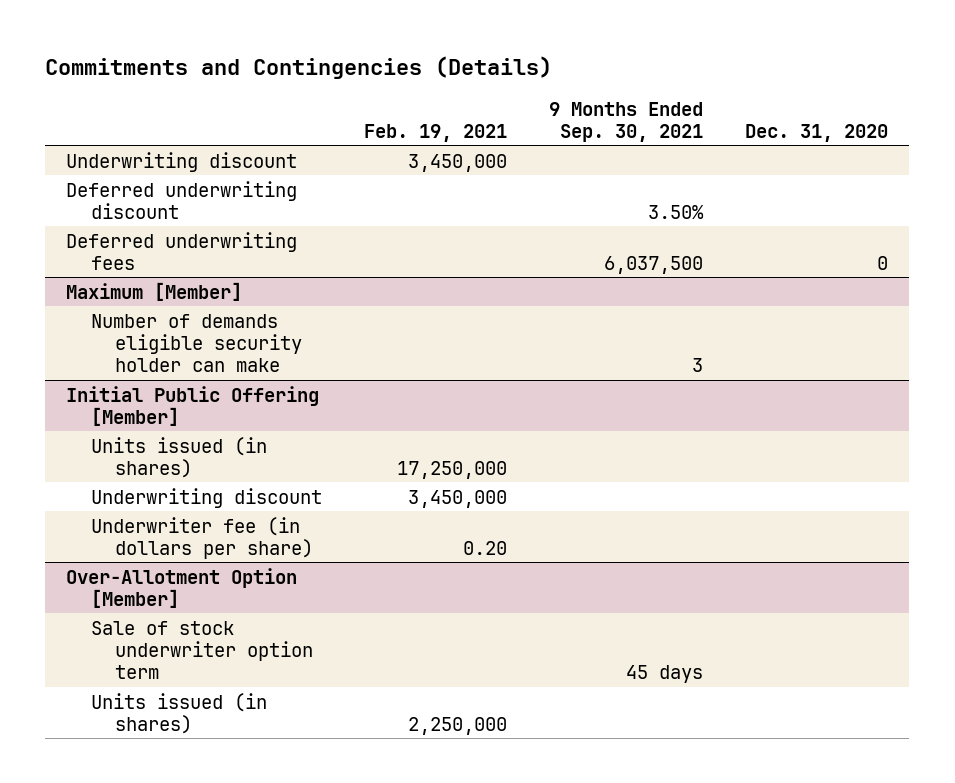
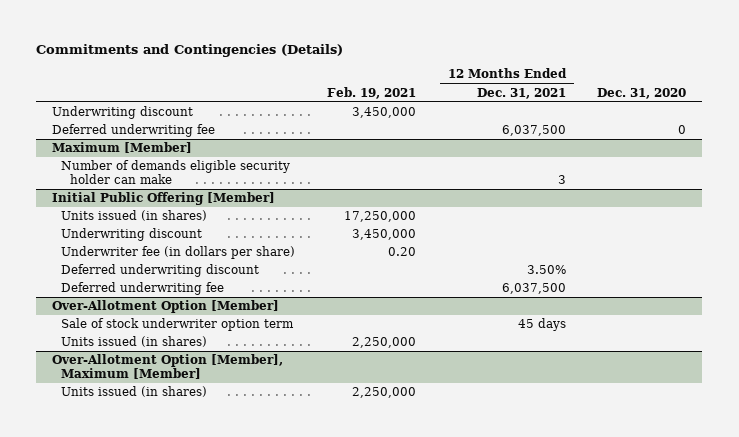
- | Feb. 19, 2021 | 9 Months Ended Sep. 30, 2021 | Dec. 31, 2020
+ | Feb. 19, 2021 | 12 Months Ended Dec. 31, 2021 | Dec. 31, 2020
- Deferred underwriting discount | | 3.50% |
- Deferred underwriting fees | | 6,037,500 | 0
+ Deferred underwriting fee | | 6,037,500 | 0
@ Initial Public Offering [Member]
+ Deferred underwriting discount | | 3.50% |
+ Deferred underwriting fee | | 6,037,500 |
+ Over-Allotment Option [Member], Maximum [Member]
+ Units issued (in shares) | 2,250,000 | |

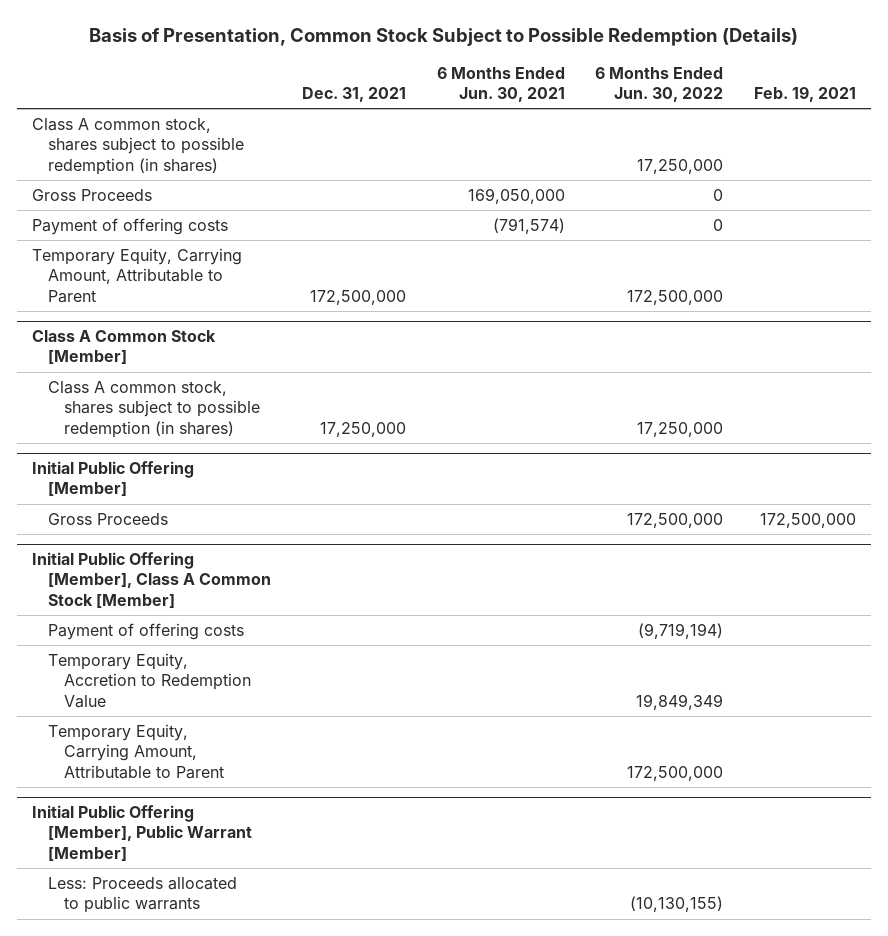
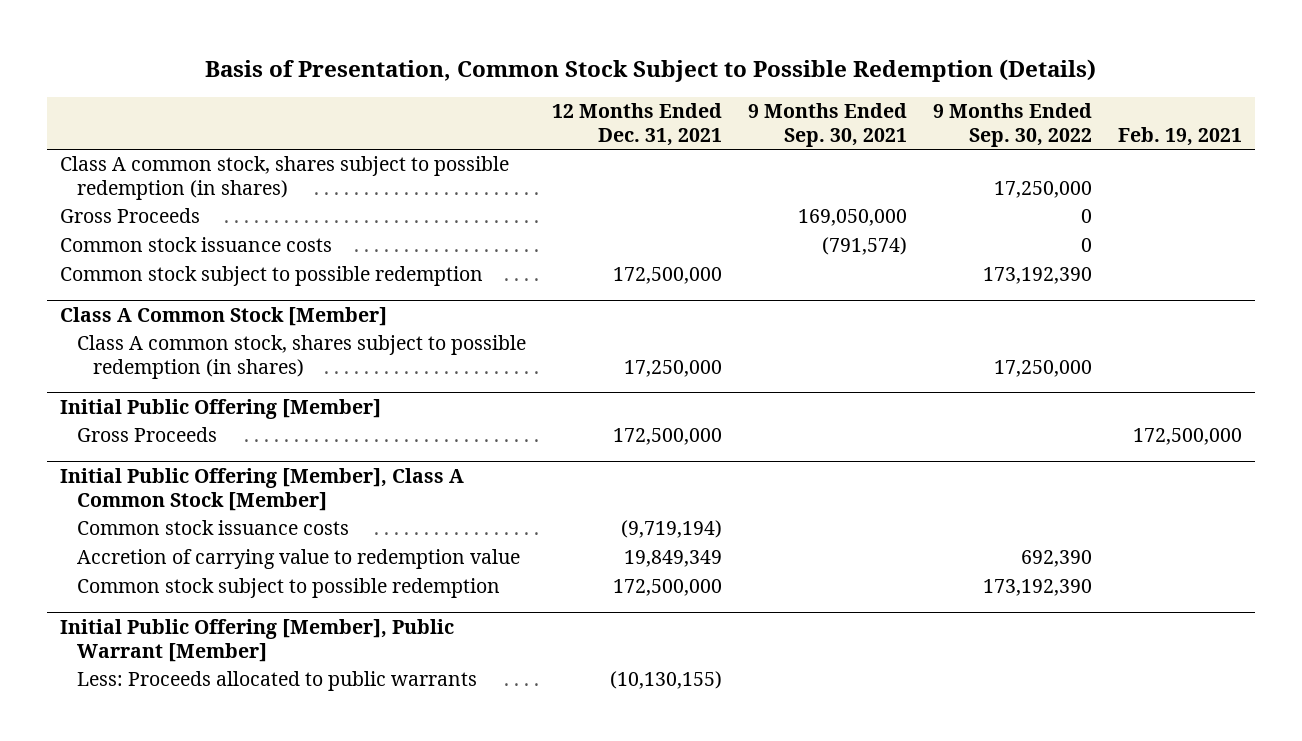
- | Dec. 31, 2021 | 6 Months Ended Jun. 30, 2021 | 6 Months Ended Jun. 30, 2022 | Feb. 19, 2021
+ | 12 Months Ended Dec. 31, 2021 | 9 Months Ended Sep. 30, 2021 | 9 Months Ended Sep. 30, 2022 | Feb. 19, 2021
- Payment of offering costs | | (791,574) | 0 |
- Temporary Equity, Carrying Amount, Attributable to Parent | 172,500,000 | | 172,500,000 |
+ Common stock issuance costs | | (791,574) | 0 |
+ Common stock subject to possible redemption | 172,500,000 | | 173,192,390 |
@ Initial Public Offering [Member], Class A Common Stock [Member]
- Payment of offering costs | | | (9,719,194) |
- Temporary Equity, Accretion to Redemption Value | | | 19,849,349 |
- Temporary Equity, Carrying Amount, Attributable to Parent | | | 172,500,000 |
+ Common stock issuance costs | (9,719,194) | | |
+ Accretion of carrying value to redemption value | 19,849,349 | | 692,390 |
+ Common stock subject to possible redemption | 172,500,000 | | 173,192,390 |

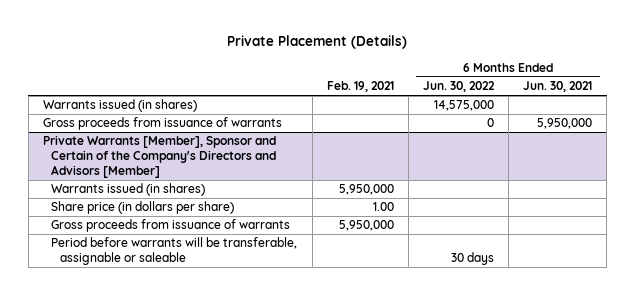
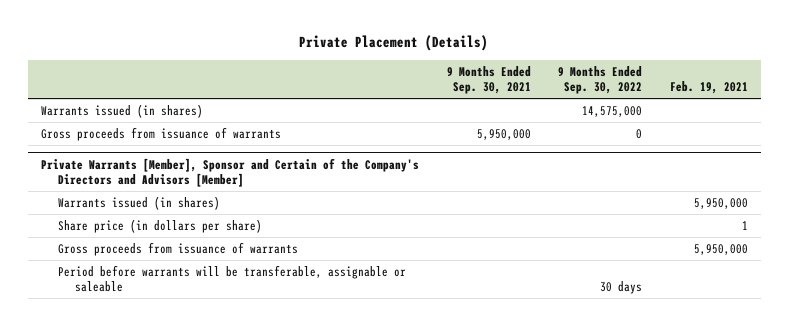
- | Feb. 19, 2021 | 6 Months Ended Jun. 30, 2022 | 6 Months Ended Jun. 30, 2021
+ | 9 Months Ended Sep. 30, 2021 | 9 Months Ended Sep. 30, 2022 | Feb. 19, 2021
@ Private Warrants [Member], Sponsor and Certain of the Company's Directors and Advisors [Member]
- Share price (in dollars per share) | 1.00 | |
+ Share price (in dollars per share) | | | 1

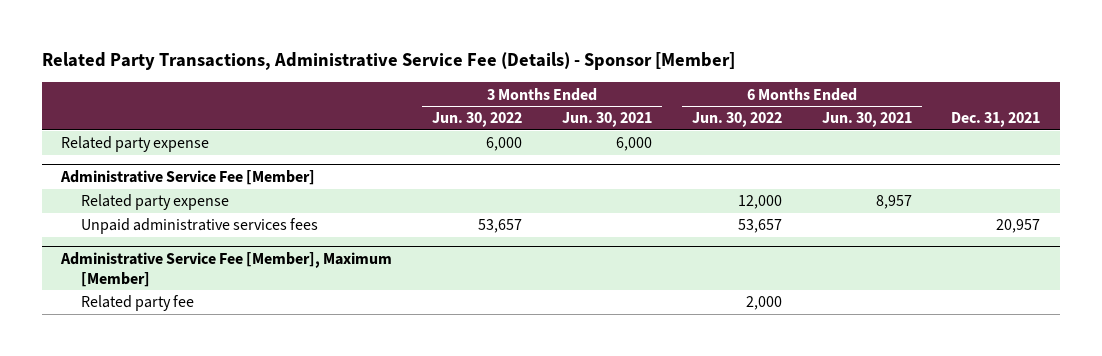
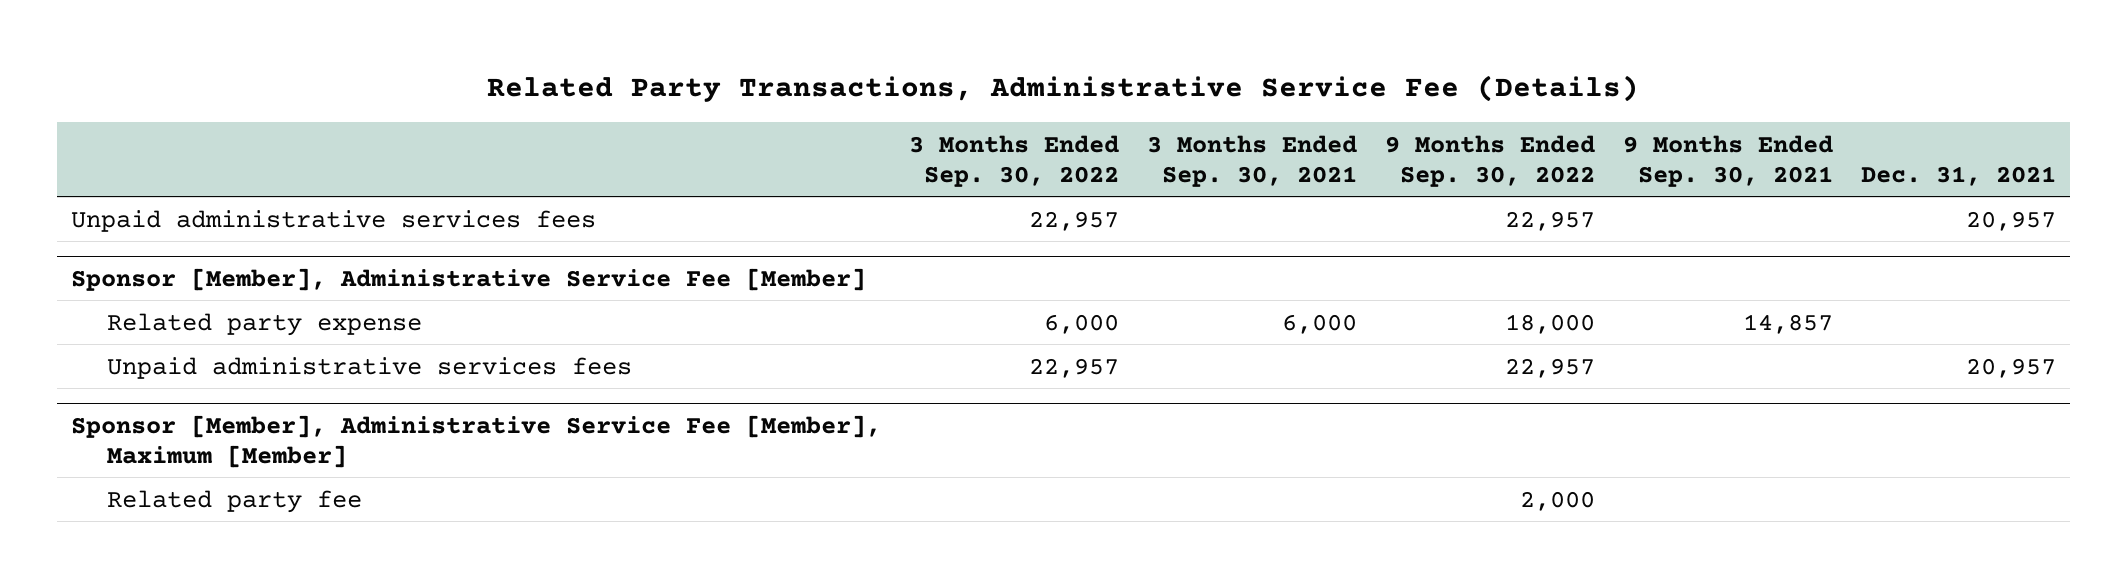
- Related Party Transactions, Administrative Service Fee (Details) - Sponsor [Member]
+ Related Party Transactions, Administrative Service Fee (Details)
- | 3 Months Ended Jun. 30, 2022 | 3 Months Ended Jun. 30, 2021 | 6 Months Ended Jun. 30, 2022 | 6 Months Ended Jun. 30, 2021 | Dec. 31, 2021
+ | 3 Months Ended Sep. 30, 2022 | 3 Months Ended Sep. 30, 2021 | 9 Months Ended Sep. 30, 2022 | 9 Months Ended Sep. 30, 2021 | Dec. 31, 2021
- Related party expense | 6,000 | 6,000 | | |
- Administrative Service Fee [Member]
+ Unpaid administrative services fees | 22,957 | | 22,957 | | 20,957
+ Sponsor [Member], Administrative Service Fee [Member]
- Administrative Service Fee [Member], Maximum [Member]
+ Sponsor [Member], Administrative Service Fee [Member], Maximum [Member]

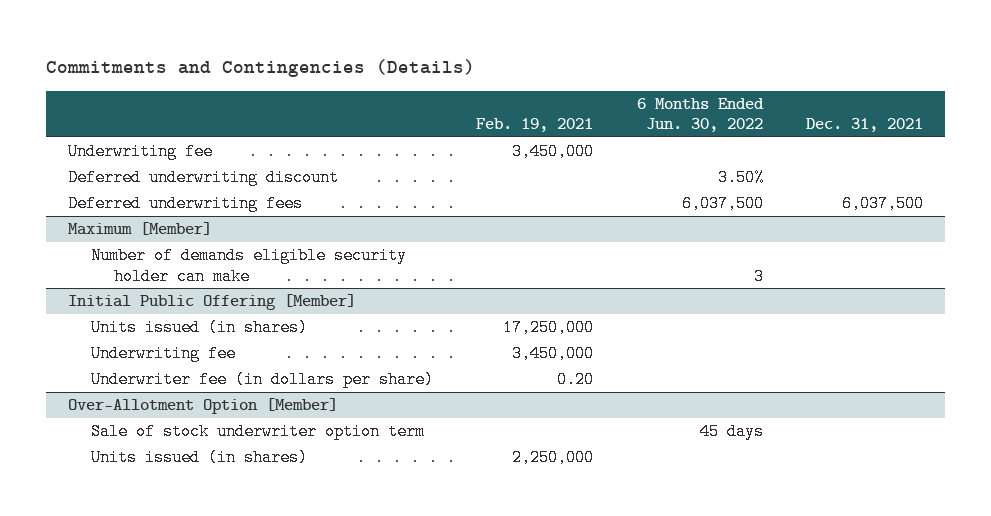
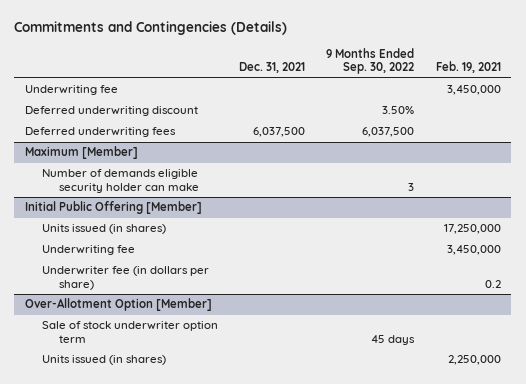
- | Feb. 19, 2021 | 6 Months Ended Jun. 30, 2022 | Dec. 31, 2021
+ | Dec. 31, 2021 | 9 Months Ended Sep. 30, 2022 | Feb. 19, 2021
@ Initial Public Offering [Member]
- Underwriter fee (in dollars per share) | 0.20 | |
+ Underwriter fee (in dollars per share) | | | 0.2

